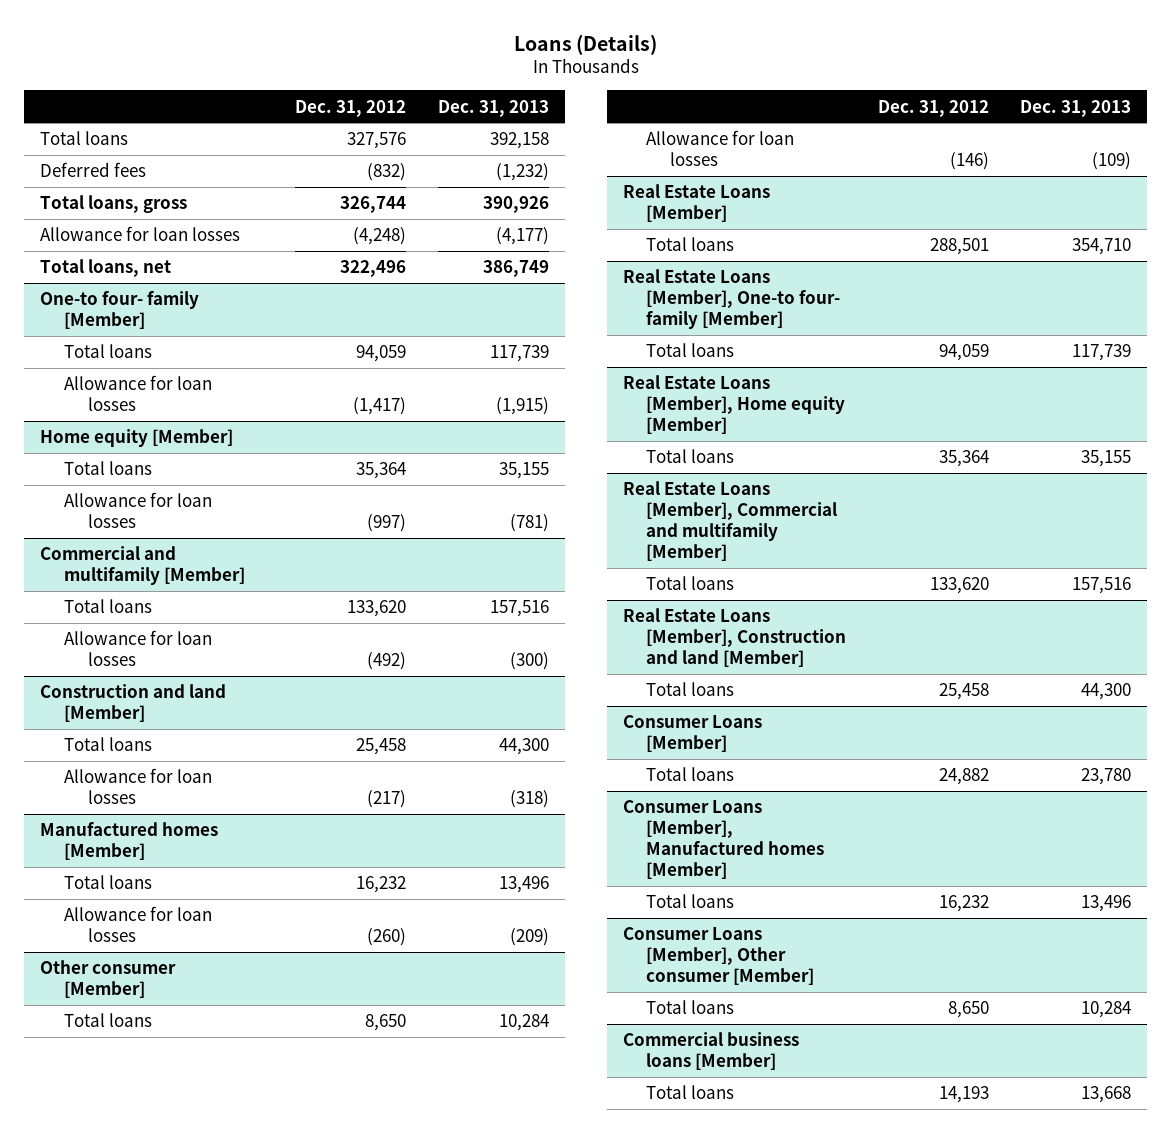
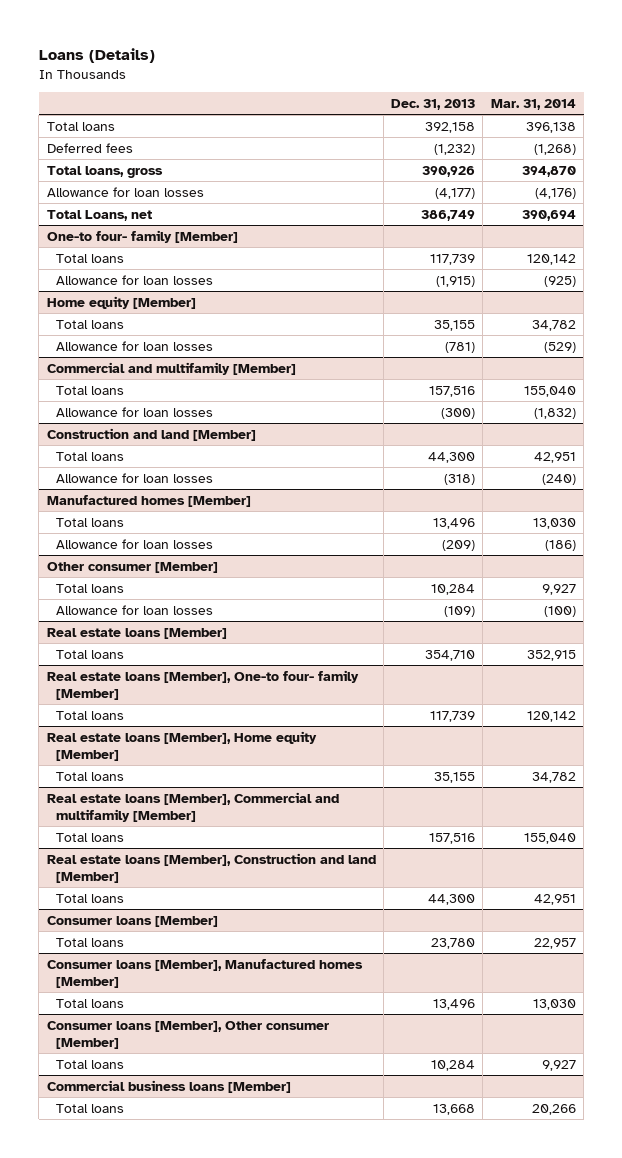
- | Dec. 31, 2012 | Dec. 31, 2013
+ | Dec. 31, 2013 | Mar. 31, 2014
- Total loans, net | 322,496 | 386,749
+ Total Loans, net | 386,749 | 390,694
- Real Estate Loans [Member]
+ Real estate loans [Member]
- Real Estate Loans [Member], One-to four- family [Member]
+ Real estate loans [Member], One-to four- family [Member]
- Real Estate Loans [Member], Home equity [Member]
+ Real estate loans [Member], Home equity [Member]
- Real Estate Loans [Member], Commercial and multifamily [Member]
+ Real estate loans [Member], Commercial and multifamily [Member]
- Real Estate Loans [Member], Construction and land [Member]
+ Real estate loans [Member], Construction and land [Member]
- Consumer Loans [Member]
+ Consumer loans [Member]
- Consumer Loans [Member], Manufactured homes [Member]
+ Consumer loans [Member], Manufactured homes [Member]
- Consumer Loans [Member], Other consumer [Member]
+ Consumer loans [Member], Other consumer [Member]

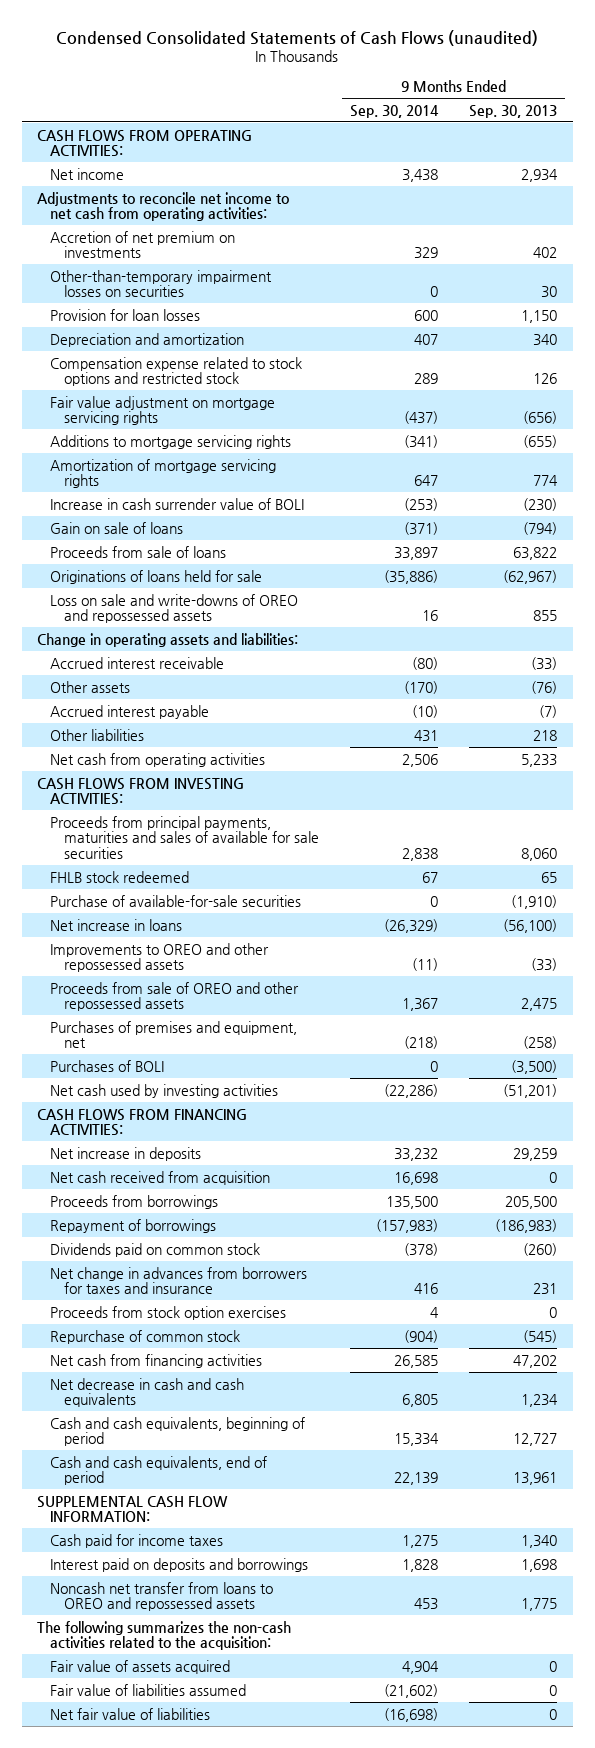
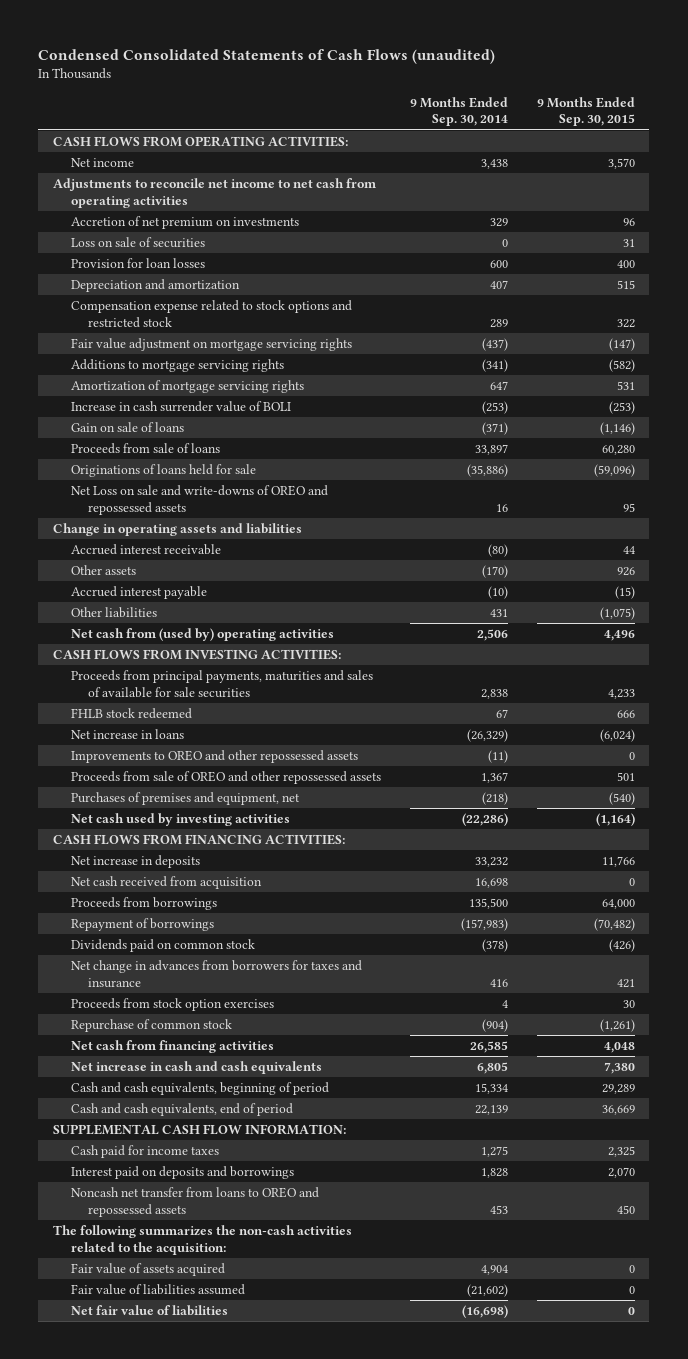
- | 9 Months Ended Sep. 30, 2014 | 9 Months Ended Sep. 30, 2013
+ | 9 Months Ended Sep. 30, 2014 | 9 Months Ended Sep. 30, 2015
- Adjustments to reconcile net income to net cash from operating activities:
+ Adjustments to reconcile net income to net cash from operating activities
- Other-than-temporary impairment losses on securities | 0 | 30
+ Loss on sale of securities | 0 | 31
- Loss on sale and write-downs of OREO and repossessed assets | 16 | 855
- Change in operating assets and liabilities:
+ Net Loss on sale and write-downs of OREO and repossessed assets | 16 | 95
+ Change in operating assets and liabilities
- Net cash from operating activities | 2,506 | 5,233
+ Net cash from (used by) operating activities | 2,506 | 4,496
- Purchase of available-for-sale securities | 0 | (1,910)
- Purchases of BOLI | 0 | (3,500)
- Net decrease in cash and cash equivalents | 6,805 | 1,234
+ Net increase in cash and cash equivalents | 6,805 | 7,380

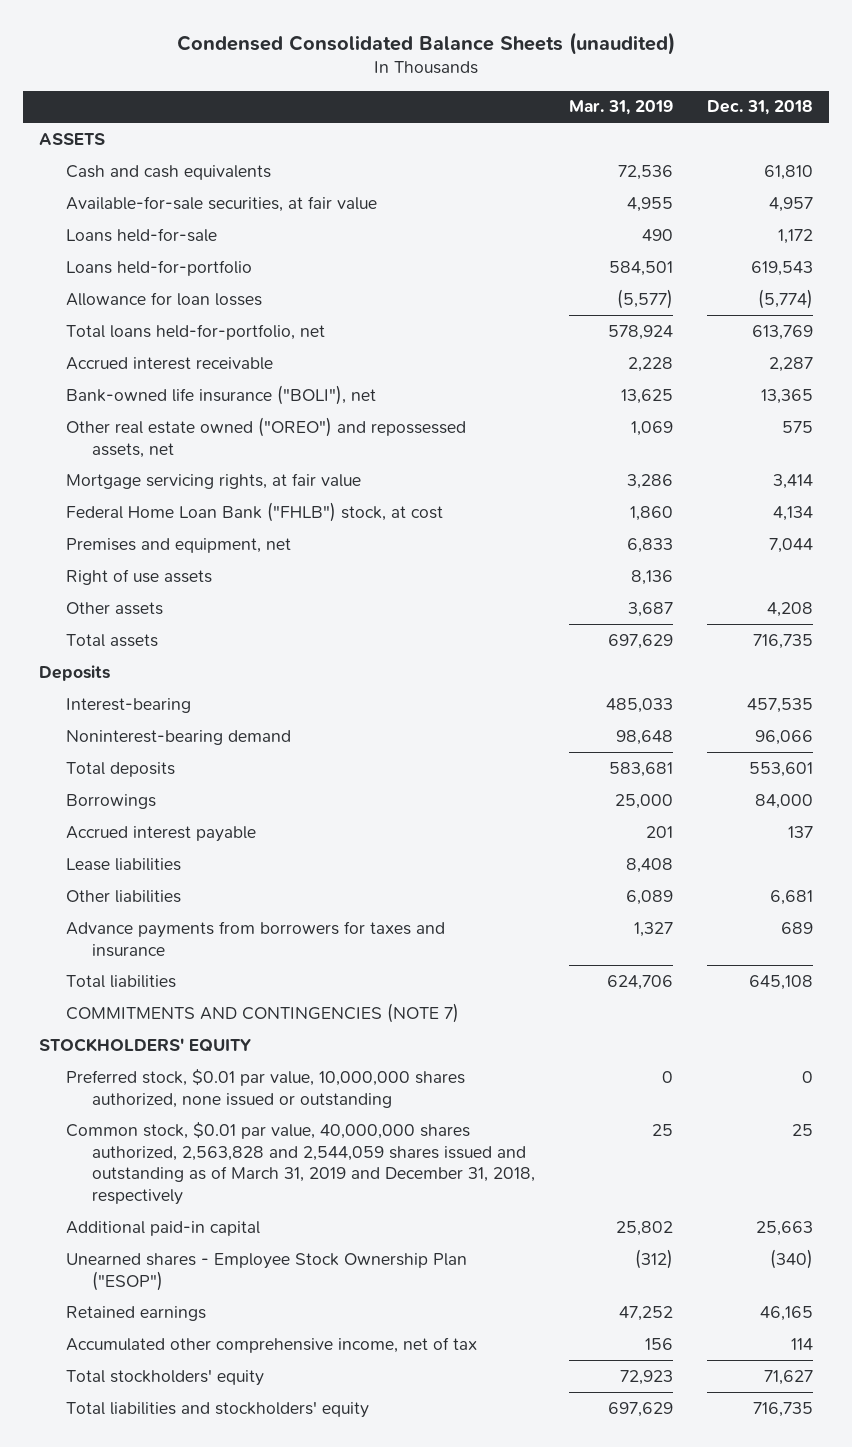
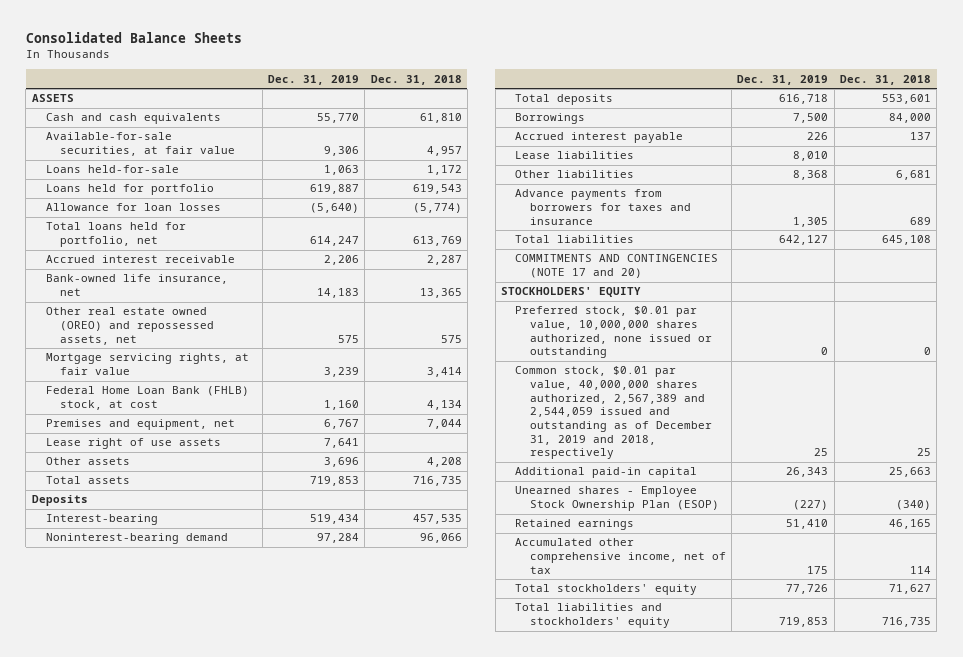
- Condensed Consolidated Balance Sheets (unaudited)
+ Consolidated Balance Sheets
- | Mar. 31, 2019 | Dec. 31, 2018
+ | Dec. 31, 2019 | Dec. 31, 2018
- Loans held-for-portfolio | 584,501 | 619,543
+ Loans held for portfolio | 619,887 | 619,543
- Total loans held-for-portfolio, net | 578,924 | 613,769
+ Total loans held for portfolio, net | 614,247 | 613,769
- Bank-owned life insurance ("BOLI"), net | 13,625 | 13,365
- Other real estate owned ("OREO") and repossessed assets, net | 1,069 | 575
+ Bank-owned life insurance, net | 14,183 | 13,365
+ Other real estate owned (OREO) and repossessed assets, net | 575 | 575
- Federal Home Loan Bank ("FHLB") stock, at cost | 1,860 | 4,134
+ Federal Home Loan Bank (FHLB) stock, at cost | 1,160 | 4,134
- Right of use assets | 8,136 |
+ Lease right of use assets | 7,641 |
- COMMITMENTS AND CONTINGENCIES (NOTE 7)
+ COMMITMENTS AND CONTINGENCIES (NOTE 17 and 20)
- Common stock, $0.01 par value, 40,000,000 shares authorized, 2,563,828 and 2,544,059 shares issued and outstanding as of March 31, 2019 and December 31, 2018, respectively | 25 | 25
+ Common stock, $0.01 par value, 40,000,000 shares authorized, 2,567,389 and 2,544,059 issued and outstanding as of December 31, 2019 and 2018, respectively | 25 | 25
- Unearned shares - Employee Stock Ownership Plan ("ESOP") | (312) | (340)
+ Unearned shares - Employee Stock Ownership Plan (ESOP) | (227) | (340)

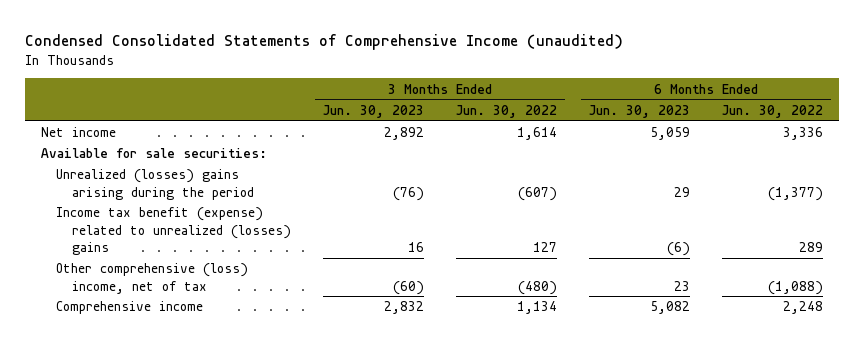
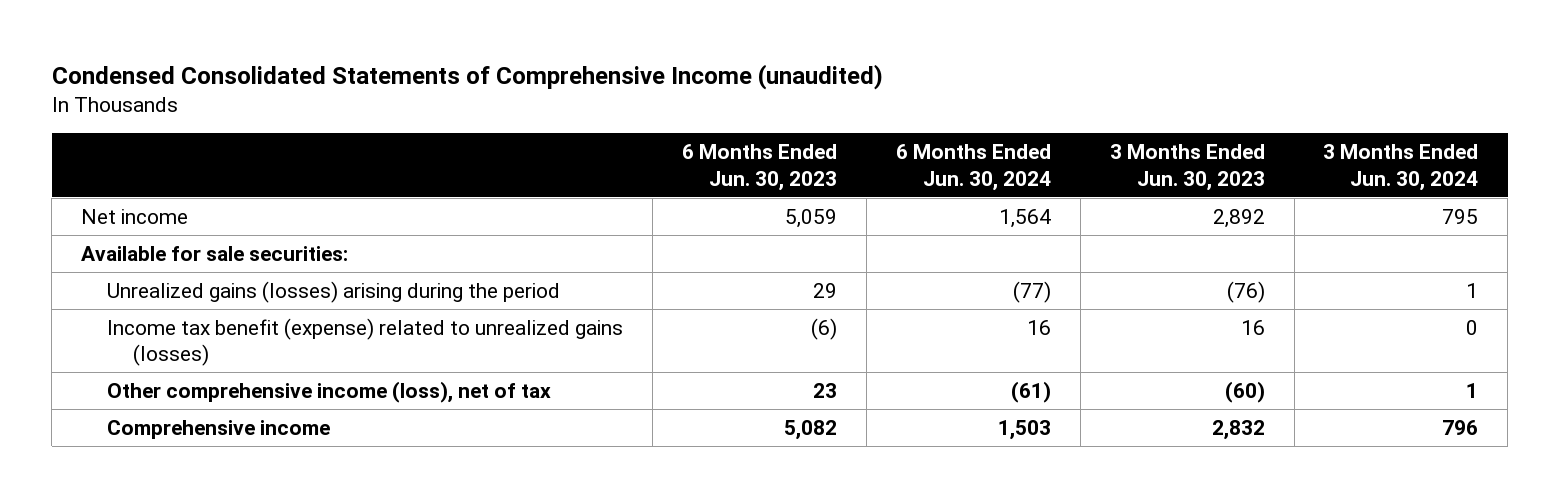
- | 3 Months Ended Jun. 30, 2023 | 3 Months Ended Jun. 30, 2022 | 6 Months Ended Jun. 30, 2023 | 6 Months Ended Jun. 30, 2022
+ | 6 Months Ended Jun. 30, 2023 | 6 Months Ended Jun. 30, 2024 | 3 Months Ended Jun. 30, 2023 | 3 Months Ended Jun. 30, 2024
- Unrealized (losses) gains arising during the period | (76) | (607) | 29 | (1,377)
- Income tax benefit (expense) related to unrealized (losses) gains | 16 | 127 | (6) | 289
- Other comprehensive (loss) income, net of tax | (60) | (480) | 23 | (1,088)
+ Unrealized gains (losses) arising during the period | 29 | (77) | (76) | 1
+ Income tax benefit (expense) related to unrealized gains (losses) | (6) | 16 | 16 | 0
+ Other comprehensive income (loss), net of tax | 23 | (61) | (60) | 1

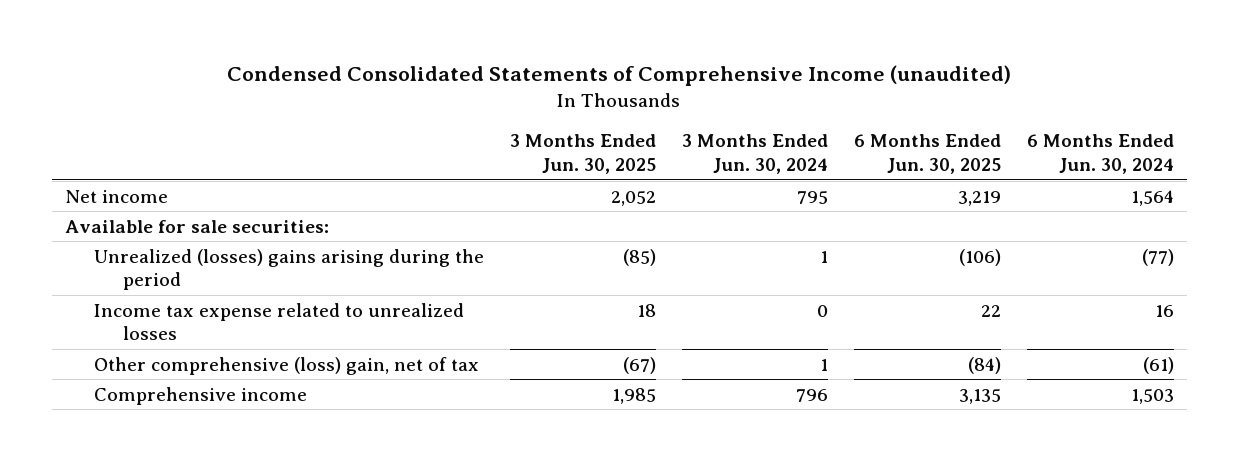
- | 6 Months Ended Jun. 30, 2023 | 6 Months Ended Jun. 30, 2024 | 3 Months Ended Jun. 30, 2023 | 3 Months Ended Jun. 30, 2024
+ | 3 Months Ended Jun. 30, 2025 | 3 Months Ended Jun. 30, 2024 | 6 Months Ended Jun. 30, 2025 | 6 Months Ended Jun. 30, 2024
- Unrealized gains (losses) arising during the period | 29 | (77) | (76) | 1
- Income tax benefit (expense) related to unrealized gains (losses) | (6) | 16 | 16 | 0
- Other comprehensive income (loss), net of tax | 23 | (61) | (60) | 1
+ Unrealized (losses) gains arising during the period | (85) | 1 | (106) | (77)
+ Income tax expense related to unrealized losses | 18 | 0 | 22 | 16
+ Other comprehensive (loss) gain, net of tax | (67) | 1 | (84) | (61)

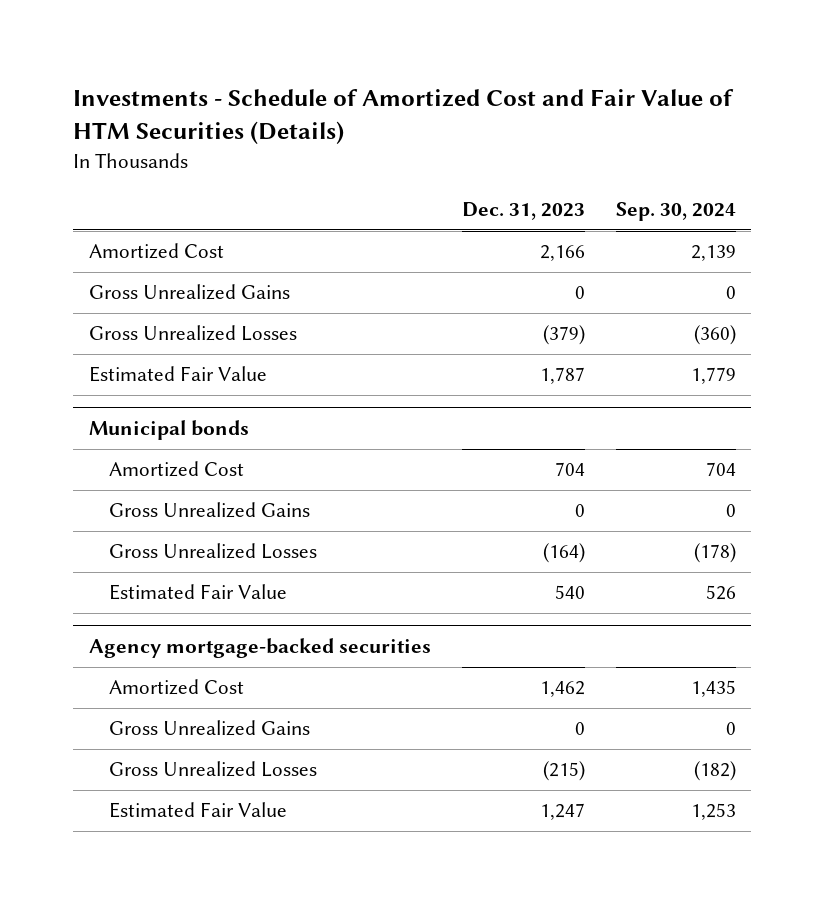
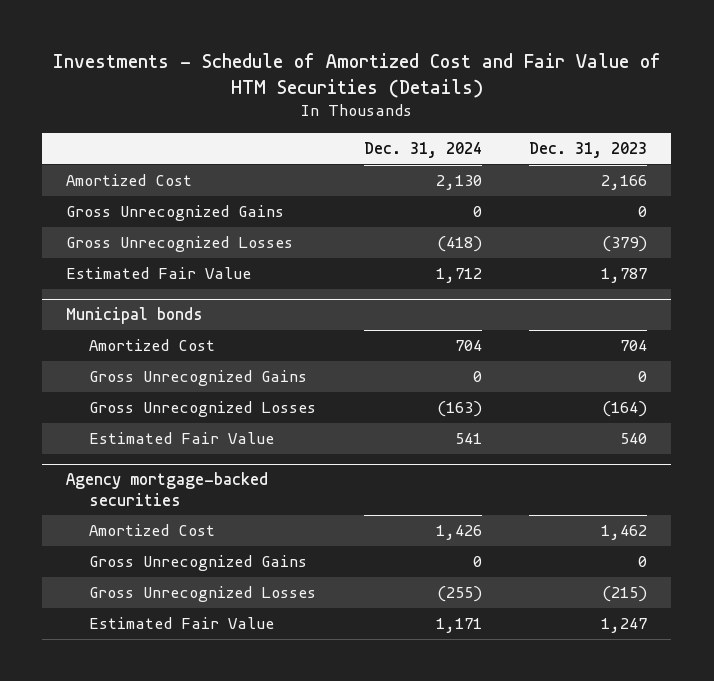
- | Dec. 31, 2023 | Sep. 30, 2024
+ | Dec. 31, 2024 | Dec. 31, 2023
- Gross Unrealized Gains | 0 | 0
- Gross Unrealized Losses | (379) | (360)
+ Gross Unrecognized Gains | 0 | 0
+ Gross Unrecognized Losses | (418) | (379)
@ Municipal bonds
- Gross Unrealized Gains | 0 | 0
- Gross Unrealized Losses | (164) | (178)
+ Gross Unrecognized Gains | 0 | 0
+ Gross Unrecognized Losses | (163) | (164)
@ Agency mortgage-backed securities
- Gross Unrealized Gains | 0 | 0
- Gross Unrealized Losses | (215) | (182)
+ Gross Unrecognized Gains | 0 | 0
+ Gross Unrecognized Losses | (255) | (215)

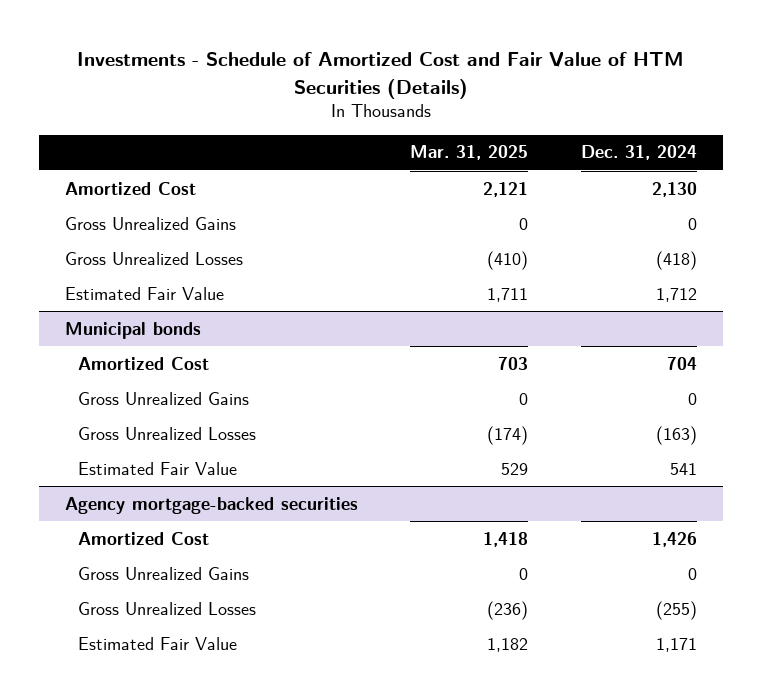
- | Dec. 31, 2024 | Dec. 31, 2023
+ | Mar. 31, 2025 | Dec. 31, 2024
- Gross Unrecognized Gains | 0 | 0
- Gross Unrecognized Losses | (418) | (379)
+ Gross Unrealized Gains | 0 | 0
+ Gross Unrealized Losses | (410) | (418)
@ Municipal bonds
- Gross Unrecognized Gains | 0 | 0
- Gross Unrecognized Losses | (163) | (164)
+ Gross Unrealized Gains | 0 | 0
+ Gross Unrealized Losses | (174) | (163)
@ Agency mortgage-backed securities
- Gross Unrecognized Gains | 0 | 0
- Gross Unrecognized Losses | (255) | (215)
+ Gross Unrealized Gains | 0 | 0
+ Gross Unrealized Losses | (236) | (255)

